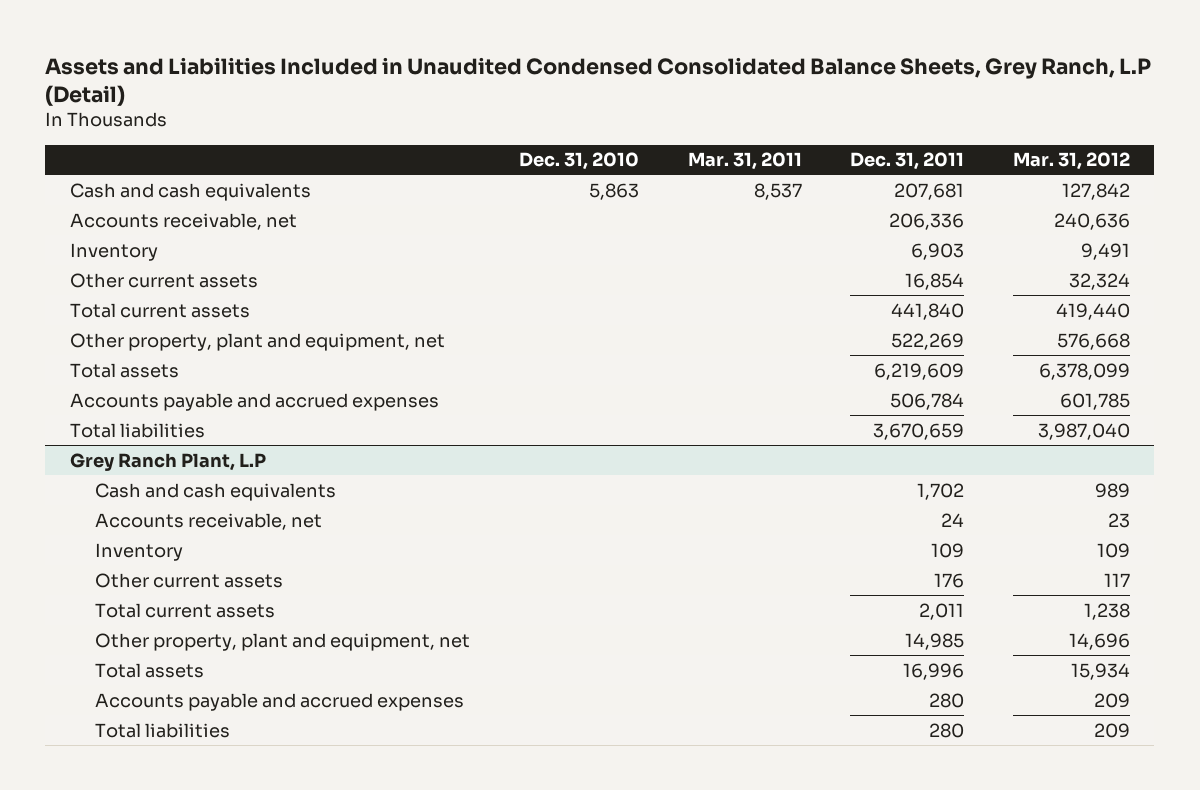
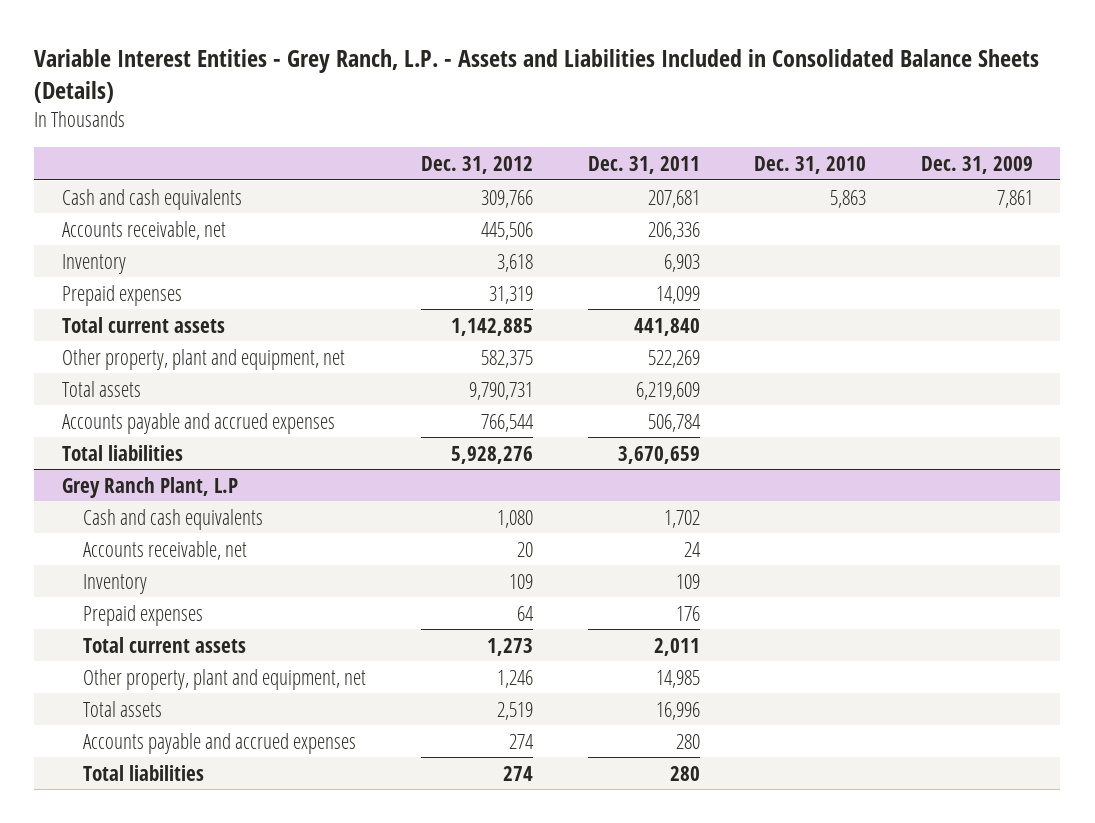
- Assets and Liabilities Included in Unaudited Condensed Consolidated Balance Sheets, Grey Ranch, L.P (Detail)
+ Variable Interest Entities - Grey Ranch, L.P. - Assets and Liabilities Included in Consolidated Balance Sheets (Details)
- | Dec. 31, 2010 | Mar. 31, 2011 | Dec. 31, 2011 | Mar. 31, 2012
+ | Dec. 31, 2012 | Dec. 31, 2011 | Dec. 31, 2010 | Dec. 31, 2009
- Other current assets | | | 16,854 | 32,324
+ Prepaid expenses | 31,319 | 14,099 | |
@ Grey Ranch Plant, L.P
- Other current assets | | | 176 | 117
+ Prepaid expenses | 64 | 176 | |

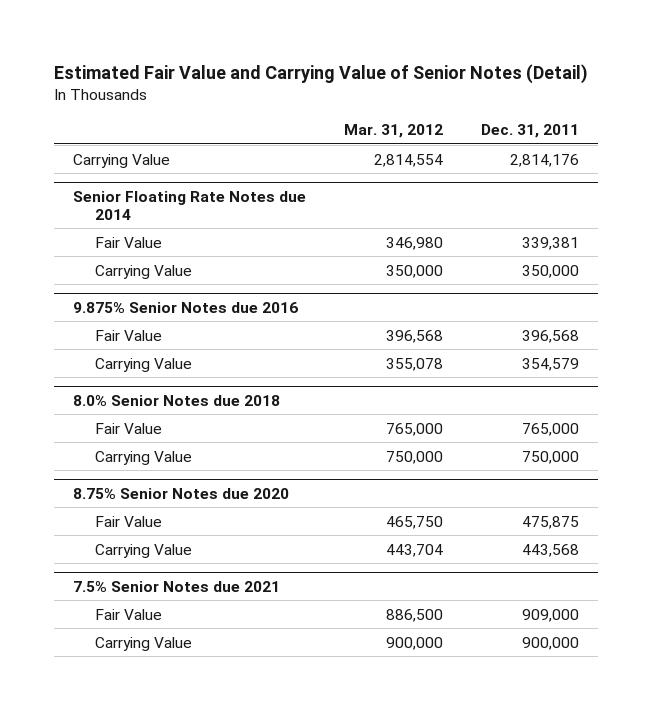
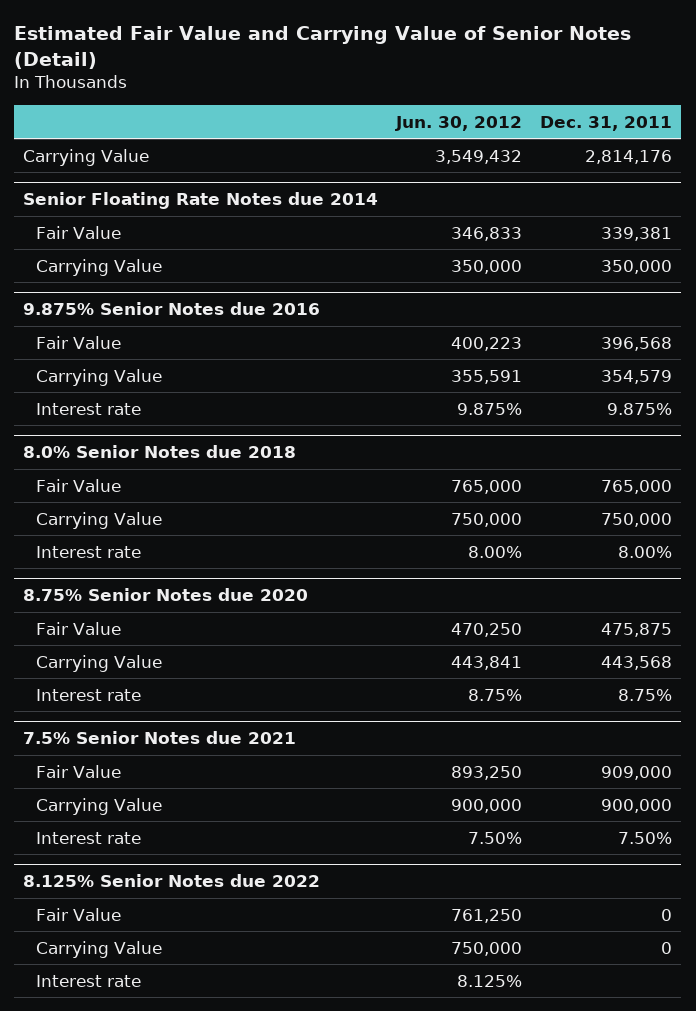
- | Mar. 31, 2012 | Dec. 31, 2011
+ | Jun. 30, 2012 | Dec. 31, 2011
@ 9.875% Senior Notes due 2016
+ Interest rate | 9.875% | 9.875%
@ 8.0% Senior Notes due 2018
+ Interest rate | 8.00% | 8.00%
@ 8.75% Senior Notes due 2020
+ Interest rate | 8.75% | 8.75%
@ 7.5% Senior Notes due 2021
+ Interest rate | 7.50% | 7.50%
+ 8.125% Senior Notes due 2022
+ Fair Value | 761,250 | 0
+ Carrying Value | 750,000 | 0
+ Interest rate | 8.125% |

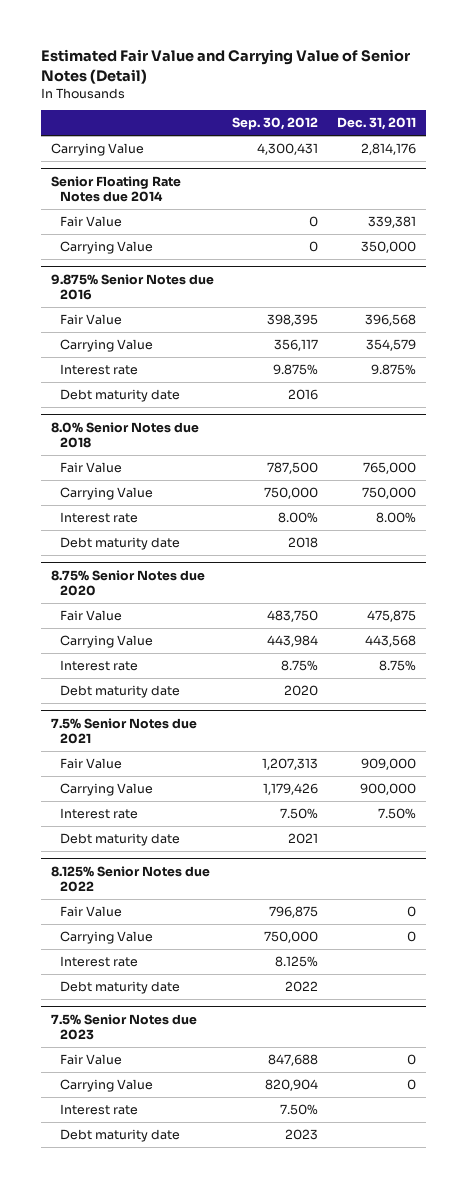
- | Jun. 30, 2012 | Dec. 31, 2011
+ | Sep. 30, 2012 | Dec. 31, 2011
@ 9.875% Senior Notes due 2016
+ Debt maturity date | 2016 |
@ 8.0% Senior Notes due 2018
+ Debt maturity date | 2018 |
@ 8.75% Senior Notes due 2020
+ Debt maturity date | 2020 |
@ 7.5% Senior Notes due 2021
+ Debt maturity date | 2021 |
@ 8.125% Senior Notes due 2022
+ Debt maturity date | 2022 |
+ 7.5% Senior Notes due 2023
+ Fair Value | 847,688 | 0
+ Carrying Value | 820,904 | 0
+ Interest rate | 7.50% |
+ Debt maturity date | 2023 |

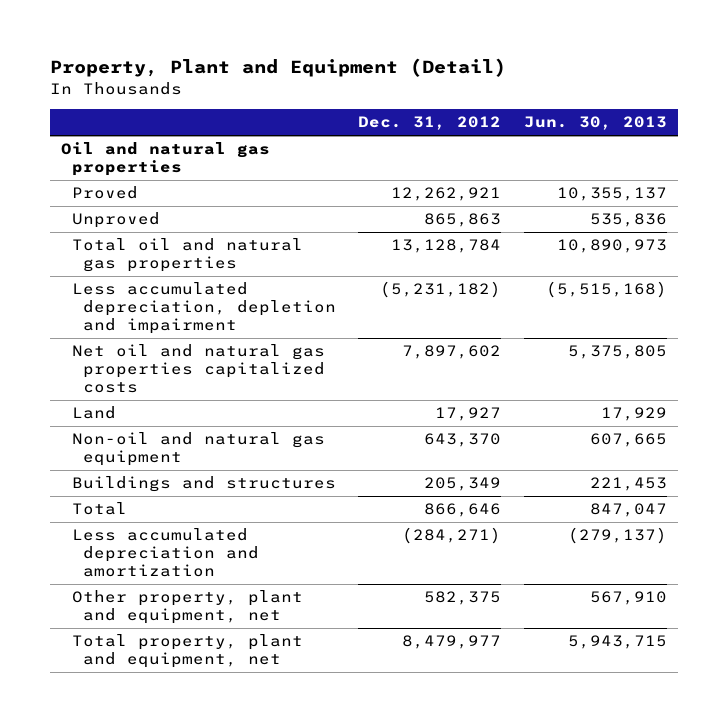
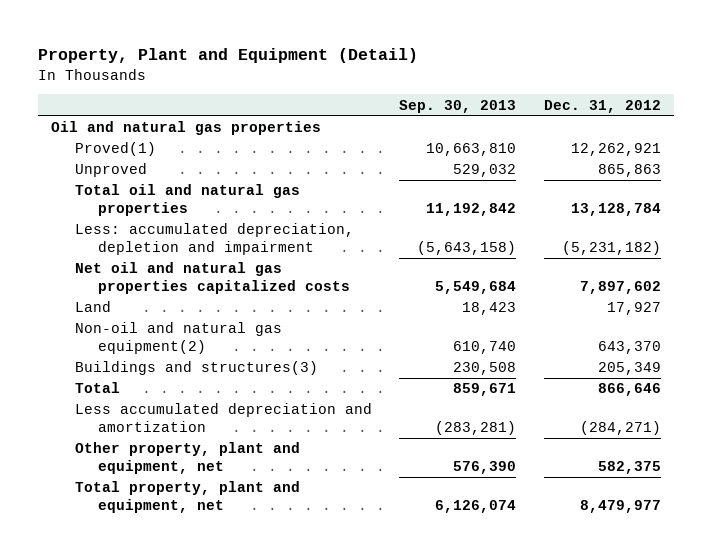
- | Dec. 31, 2012 | Jun. 30, 2013
+ | Sep. 30, 2013 | Dec. 31, 2012
- Proved | 12,262,921 | 10,355,137
+ Proved(1) | 10,663,810 | 12,262,921
- Less accumulated depreciation, depletion and impairment | (5,231,182) | (5,515,168)
+ Less: accumulated depreciation, depletion and impairment | (5,643,158) | (5,231,182)
- Non-oil and natural gas equipment | 643,370 | 607,665
- Buildings and structures | 205,349 | 221,453
+ Non-oil and natural gas equipment(2) | 610,740 | 643,370
+ Buildings and structures(3) | 230,508 | 205,349

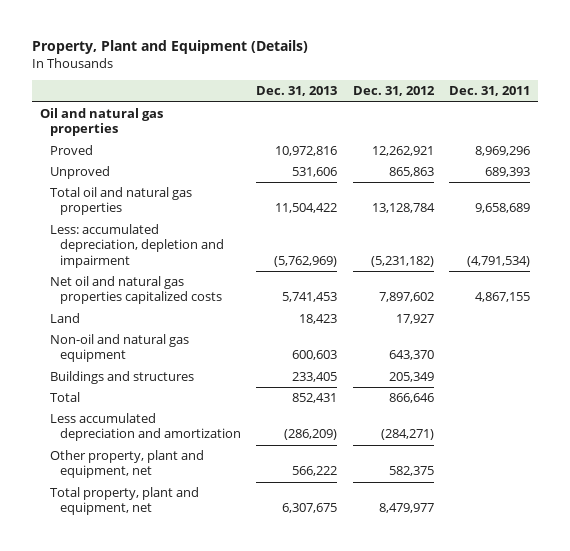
- Property, Plant and Equipment (Detail)
+ Property, Plant and Equipment (Details)
- | Sep. 30, 2013 | Dec. 31, 2012
+ | Dec. 31, 2013 | Dec. 31, 2012 | Dec. 31, 2011
- Proved(1) | 10,663,810 | 12,262,921
+ Proved | 10,972,816 | 12,262,921 | 8,969,296
- Non-oil and natural gas equipment(2) | 610,740 | 643,370
- Buildings and structures(3) | 230,508 | 205,349
+ Non-oil and natural gas equipment | 600,603 | 643,370 |
+ Buildings and structures | 233,405 | 205,349 |

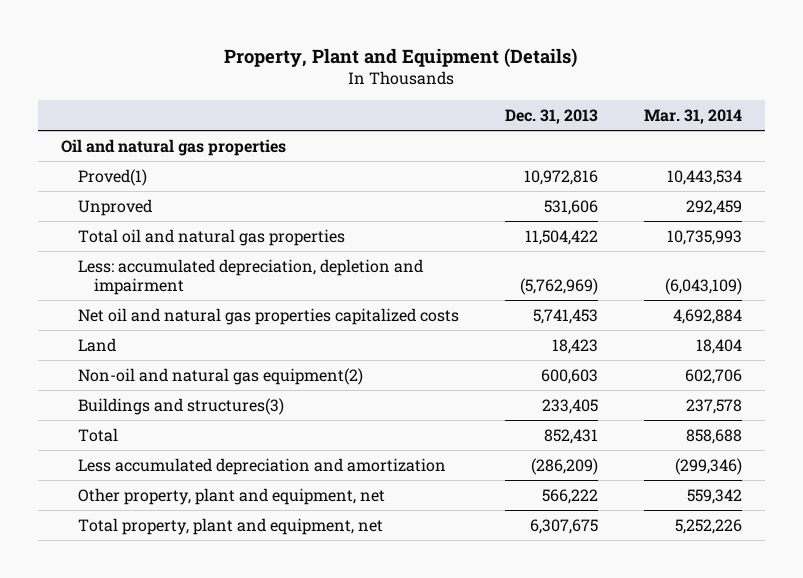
- | Dec. 31, 2013 | Dec. 31, 2012 | Dec. 31, 2011
+ | Dec. 31, 2013 | Mar. 31, 2014
- Proved | 10,972,816 | 12,262,921 | 8,969,296
+ Proved(1) | 10,972,816 | 10,443,534
- Non-oil and natural gas equipment | 600,603 | 643,370 |
- Buildings and structures | 233,405 | 205,349 |
+ Non-oil and natural gas equipment(2) | 600,603 | 602,706
+ Buildings and structures(3) | 233,405 | 237,578

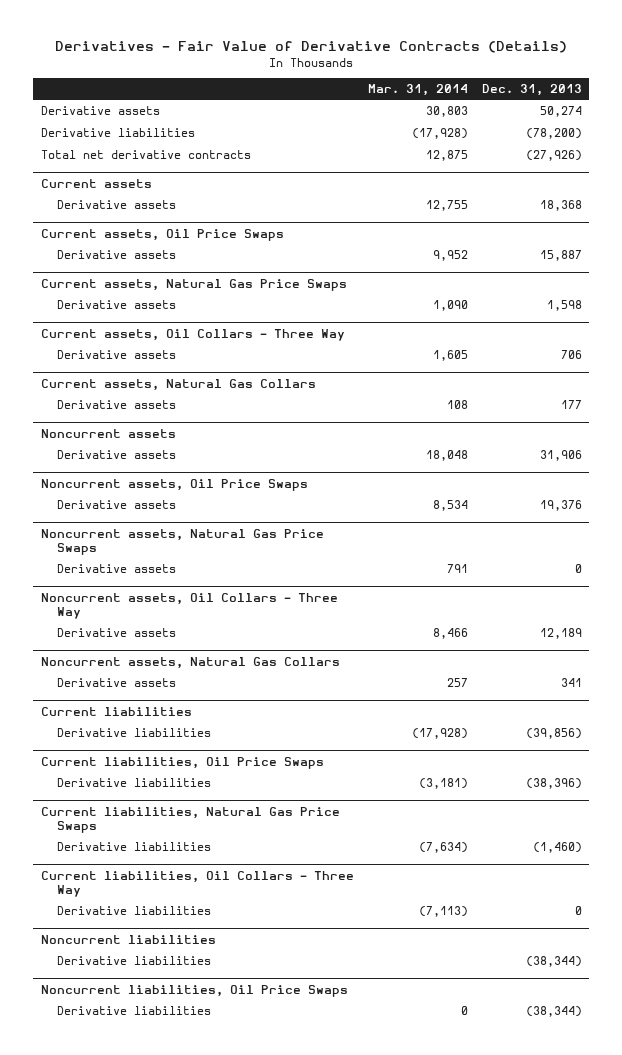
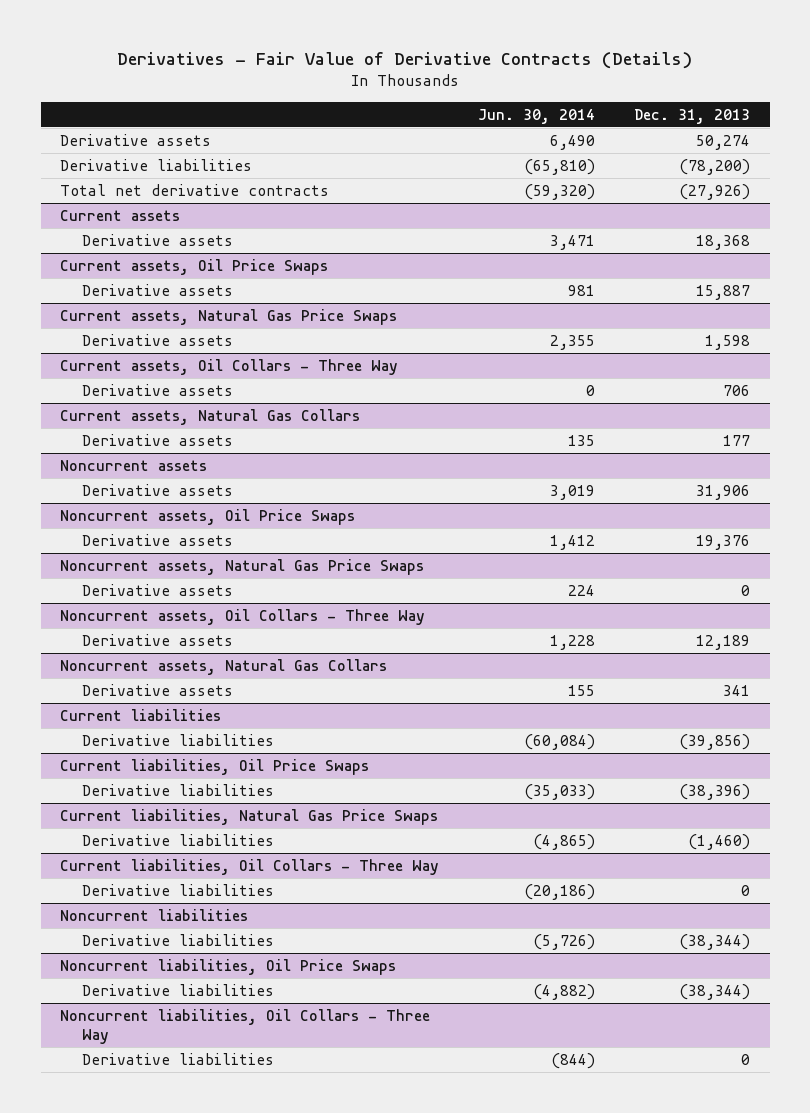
- | Mar. 31, 2014 | Dec. 31, 2013
+ | Jun. 30, 2014 | Dec. 31, 2013
+ Noncurrent liabilities, Oil Collars - Three Way
+ Derivative liabilities | (844) | 0

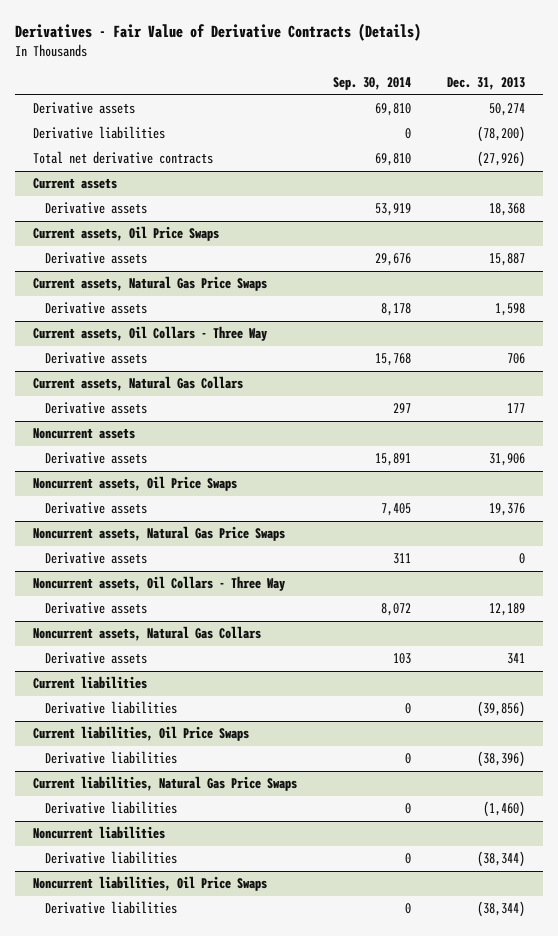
- | Jun. 30, 2014 | Dec. 31, 2013
+ | Sep. 30, 2014 | Dec. 31, 2013
- Current liabilities, Oil Collars - Three Way
- Derivative liabilities | (20,186) | 0
- Noncurrent liabilities, Oil Collars - Three Way
- Derivative liabilities | (844) | 0

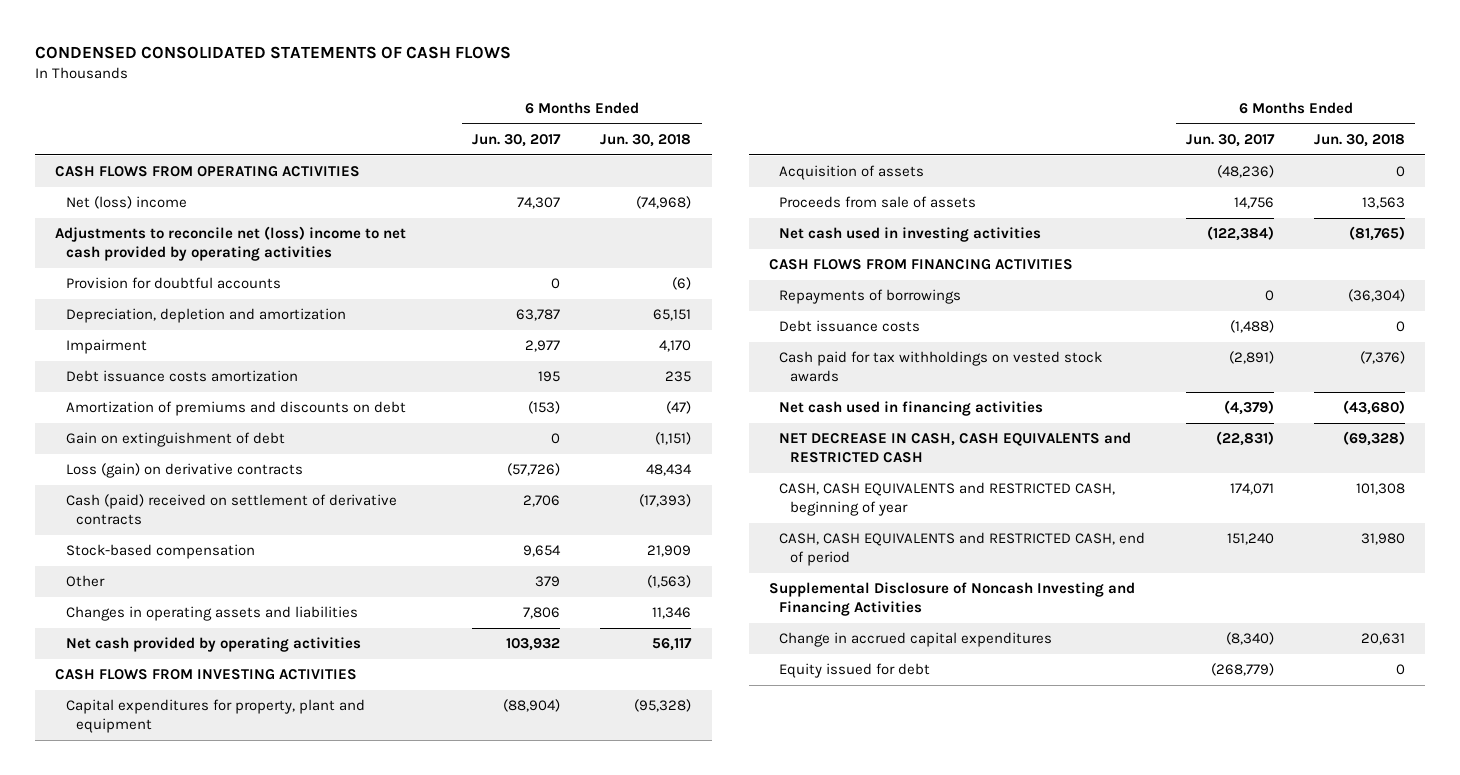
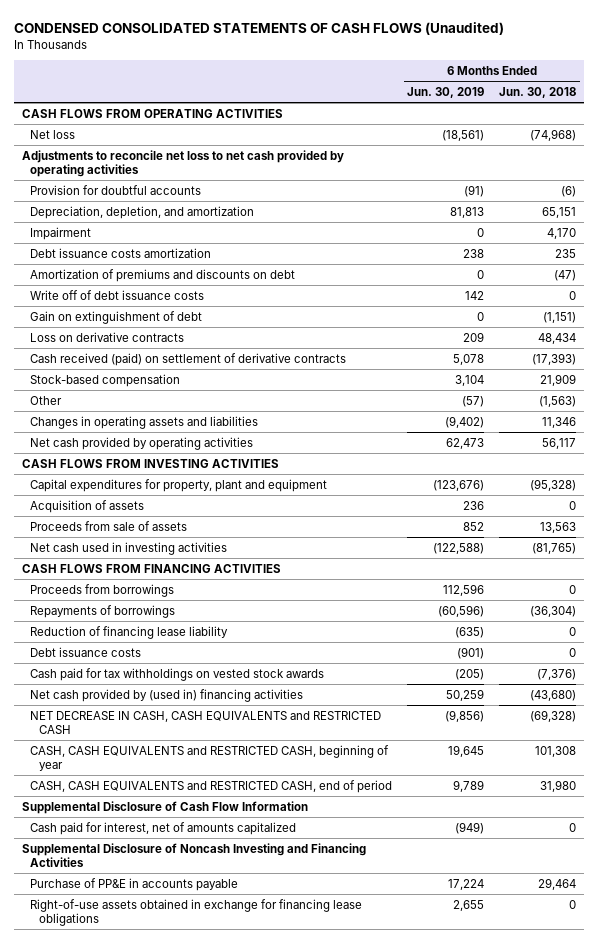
- CONDENSED CONSOLIDATED STATEMENTS OF CASH FLOWS
+ CONDENSED CONSOLIDATED STATEMENTS OF CASH FLOWS (Unaudited)
- | 6 Months Ended Jun. 30, 2017 | 6 Months Ended Jun. 30, 2018
+ | 6 Months Ended Jun. 30, 2019 | 6 Months Ended Jun. 30, 2018
- Net (loss) income | 74,307 | (74,968)
- Adjustments to reconcile net (loss) income to net cash provided by operating activities
+ Net loss | (18,561) | (74,968)
+ Adjustments to reconcile net loss to net cash provided by operating activities
- Depreciation, depletion and amortization | 63,787 | 65,151
+ Depreciation, depletion, and amortization | 81,813 | 65,151
+ Write off of debt issuance costs | 142 | 0
- Loss (gain) on derivative contracts | (57,726) | 48,434
- Cash (paid) received on settlement of derivative contracts | 2,706 | (17,393)
+ Loss on derivative contracts | 209 | 48,434
+ Cash received (paid) on settlement of derivative contracts | 5,078 | (17,393)
+ Proceeds from borrowings | 112,596 | 0
+ Reduction of financing lease liability | (635) | 0
- Net cash used in financing activities | (4,379) | (43,680)
+ Net cash provided by (used in) financing activities | 50,259 | (43,680)
+ Supplemental Disclosure of Cash Flow Information
+ Cash paid for interest, net of amounts capitalized | (949) | 0
- Change in accrued capital expenditures | (8,340) | 20,631
- Equity issued for debt | (268,779) | 0
+ Purchase of PP&E in accounts payable | 17,224 | 29,464
+ Right-of-use assets obtained in exchange for financing lease obligations | 2,655 | 0

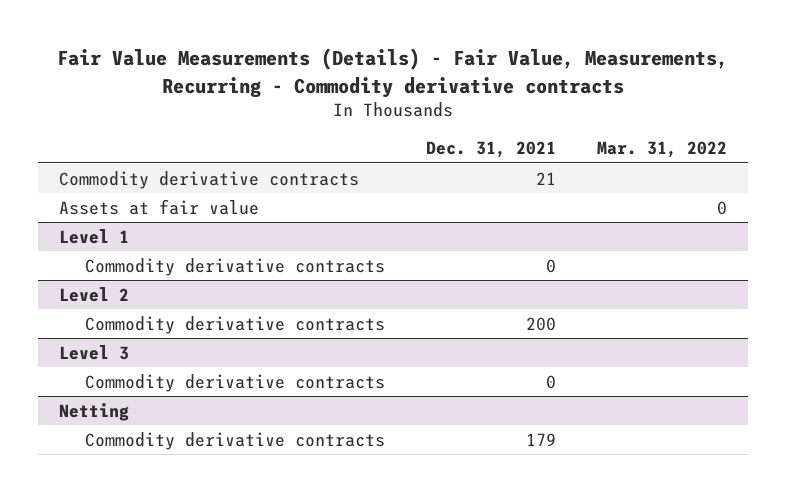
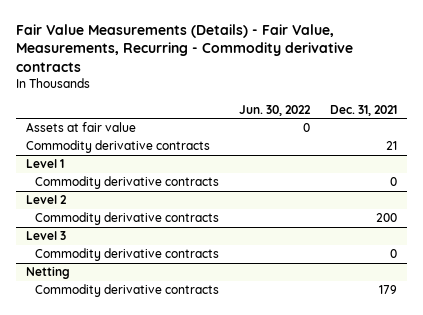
- | Dec. 31, 2021 | Mar. 31, 2022
+ | Jun. 30, 2022 | Dec. 31, 2021
moved down: Commodity derivative contracts | | 21

